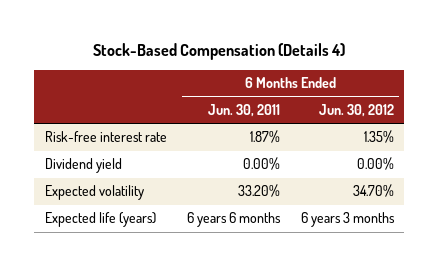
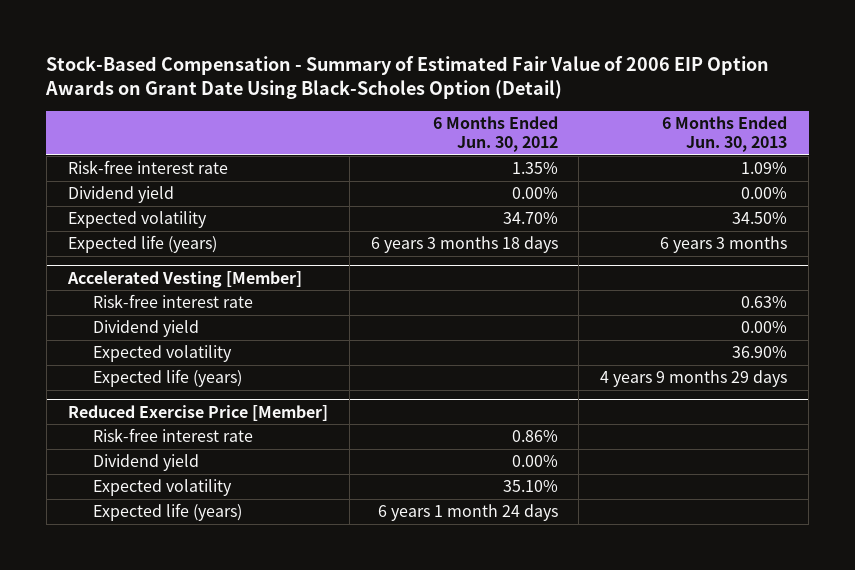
- Stock-Based Compensation (Details 4)
+ Stock-Based Compensation - Summary of Estimated Fair Value of 2006 EIP Option Awards on Grant Date Using Black-Scholes Option (Detail)
- | 6 Months Ended Jun. 30, 2011 | 6 Months Ended Jun. 30, 2012
+ | 6 Months Ended Jun. 30, 2012 | 6 Months Ended Jun. 30, 2013
- Expected life (years) | 6 years 6 months | 6 years 3 months
+ Expected life (years) | 6 years 3 months 18 days | 6 years 3 months
+ Accelerated Vesting [Member]
+ Risk-free interest rate | | 0.63%
+ Dividend yield | | 0.00%
+ Expected volatility | | 36.90%
+ Expected life (years) | | 4 years 9 months 29 days
+ Reduced Exercise Price [Member]
+ Risk-free interest rate | 0.86% |
+ Dividend yield | 0.00% |
+ Expected volatility | 35.10% |
+ Expected life (years) | 6 years 1 month 24 days |

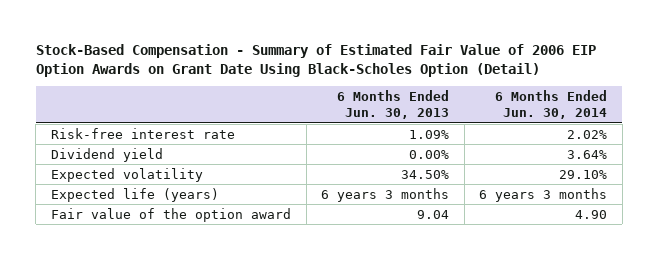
- | 6 Months Ended Jun. 30, 2012 | 6 Months Ended Jun. 30, 2013
+ | 6 Months Ended Jun. 30, 2013 | 6 Months Ended Jun. 30, 2014
- Accelerated Vesting [Member]
- Risk-free interest rate | | 0.63%
- Dividend yield | | 0.00%
- Expected volatility | | 36.90%
- Expected life (years) | | 4 years 9 months 29 days
- Reduced Exercise Price [Member]
- Risk-free interest rate | 0.86% |
- Dividend yield | 0.00% |
- Expected volatility | 35.10% |
- Expected life (years) | 6 years 1 month 24 days |
+ Fair value of the option award | 9.04 | 4.90

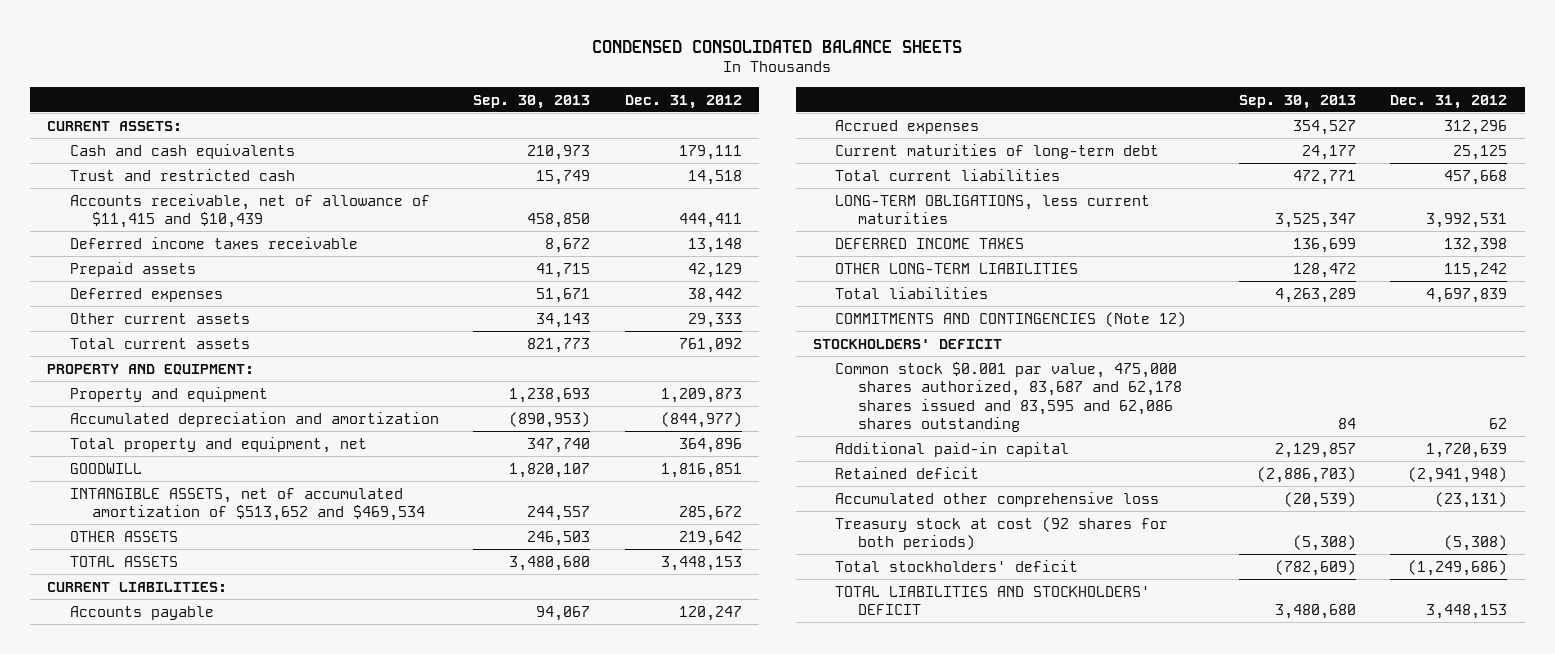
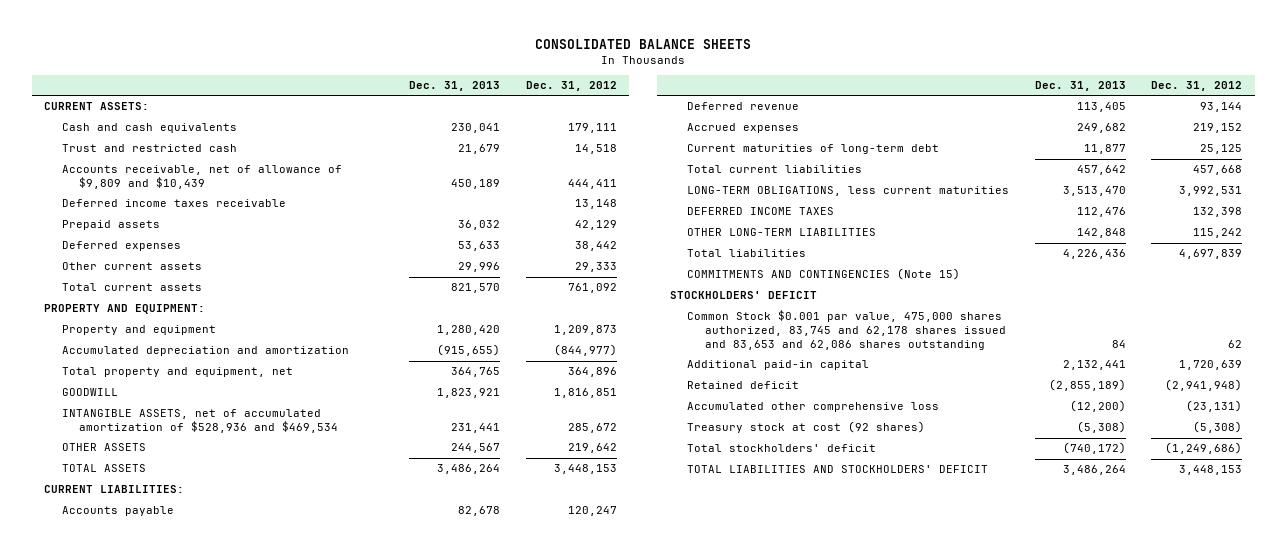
- CONDENSED CONSOLIDATED BALANCE SHEETS
+ CONSOLIDATED BALANCE SHEETS
- | Sep. 30, 2013 | Dec. 31, 2012
+ | Dec. 31, 2013 | Dec. 31, 2012
- Accounts receivable, net of allowance of $11,415 and $10,439 | 458,850 | 444,411
+ Accounts receivable, net of allowance of $9,809 and $10,439 | 450,189 | 444,411
- INTANGIBLE ASSETS, net of accumulated amortization of $513,652 and $469,534 | 244,557 | 285,672
+ INTANGIBLE ASSETS, net of accumulated amortization of $528,936 and $469,534 | 231,441 | 285,672
- Accrued expenses | 354,527 | 312,296
+ Deferred revenue | 113,405 | 93,144
+ Accrued expenses | 249,682 | 219,152
- COMMITMENTS AND CONTINGENCIES (Note 12)
+ COMMITMENTS AND CONTINGENCIES (Note 15)
- Common stock $0.001 par value, 475,000 shares authorized, 83,687 and 62,178 shares issued and 83,595 and 62,086 shares outstanding | 84 | 62
+ Common Stock $0.001 par value, 475,000 shares authorized, 83,745 and 62,178 shares issued and 83,653 and 62,086 shares outstanding | 84 | 62
- Treasury stock at cost (92 shares for both periods) | (5,308) | (5,308)
+ Treasury stock at cost (92 shares) | (5,308) | (5,308)

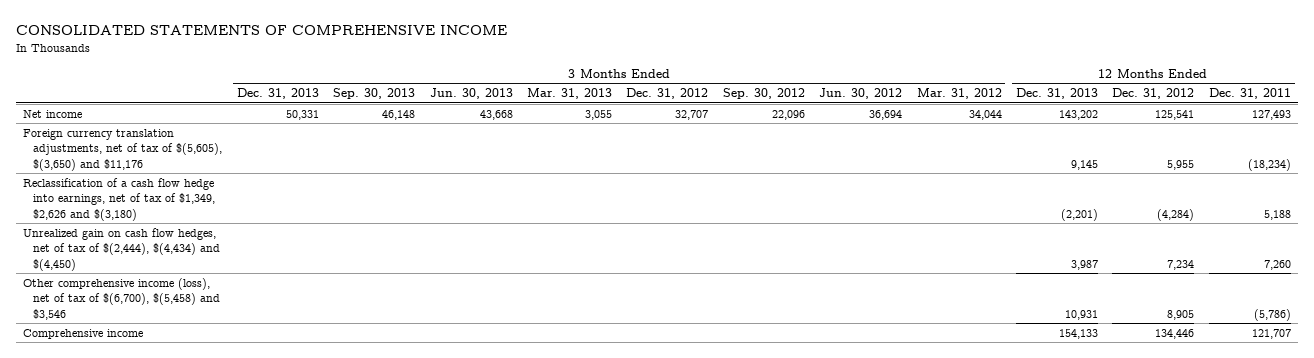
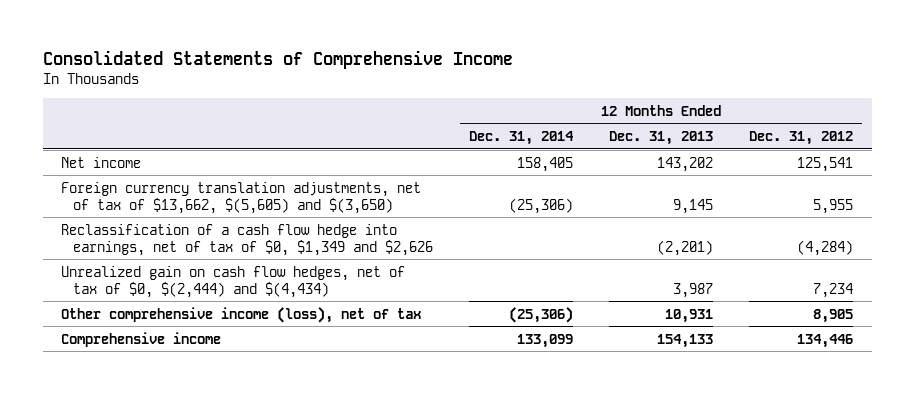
- CONSOLIDATED STATEMENTS OF COMPREHENSIVE INCOME
+ Consolidated Statements of Comprehensive Income
- | 3 Months Ended Dec. 31, 2013 | 3 Months Ended Sep. 30, 2013 | 3 Months Ended Jun. 30, 2013 | 3 Months Ended Mar. 31, 2013 | 3 Months Ended Dec. 31, 2012 | 3 Months Ended Sep. 30, 2012 | 3 Months Ended Jun. 30, 2012 | 3 Months Ended Mar. 31, 2012 | 12 Months Ended Dec. 31, 2013 | 12 Months Ended Dec. 31, 2012 | 12 Months Ended Dec. 31, 2011
+ | 12 Months Ended Dec. 31, 2014 | 12 Months Ended Dec. 31, 2013 | 12 Months Ended Dec. 31, 2012
- Foreign currency translation adjustments, net of tax of $(5,605), $(3,650) and $11,176 | | | | | | | | | 9,145 | 5,955 | (18,234)
- Reclassification of a cash flow hedge into earnings, net of tax of $1,349, $2,626 and $(3,180) | | | | | | | | | (2,201) | (4,284) | 5,188
- Unrealized gain on cash flow hedges, net of tax of $(2,444), $(4,434) and $(4,450) | | | | | | | | | 3,987 | 7,234 | 7,260
- Other comprehensive income (loss), net of tax of $(6,700), $(5,458) and $3,546 | | | | | | | | | 10,931 | 8,905 | (5,786)
+ Foreign currency translation adjustments, net of tax of $13,662, $(5,605) and $(3,650) | (25,306) | 9,145 | 5,955
+ Reclassification of a cash flow hedge into earnings, net of tax of $0, $1,349 and $2,626 | | (2,201) | (4,284)
+ Unrealized gain on cash flow hedges, net of tax of $0, $(2,444) and $(4,434) | | 3,987 | 7,234
+ Other comprehensive income (loss), net of tax | (25,306) | 10,931 | 8,905

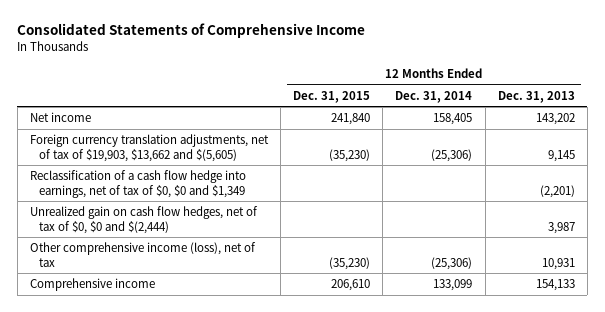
- | 12 Months Ended Dec. 31, 2014 | 12 Months Ended Dec. 31, 2013 | 12 Months Ended Dec. 31, 2012
+ | 12 Months Ended Dec. 31, 2015 | 12 Months Ended Dec. 31, 2014 | 12 Months Ended Dec. 31, 2013
- Foreign currency translation adjustments, net of tax of $13,662, $(5,605) and $(3,650) | (25,306) | 9,145 | 5,955
- Reclassification of a cash flow hedge into earnings, net of tax of $0, $1,349 and $2,626 | | (2,201) | (4,284)
- Unrealized gain on cash flow hedges, net of tax of $0, $(2,444) and $(4,434) | | 3,987 | 7,234
+ Foreign currency translation adjustments, net of tax of $19,903, $13,662 and $(5,605) | (35,230) | (25,306) | 9,145
+ Reclassification of a cash flow hedge into earnings, net of tax of $0, $0 and $1,349 | | | (2,201)
+ Unrealized gain on cash flow hedges, net of tax of $0, $0 and $(2,444) | | | 3,987

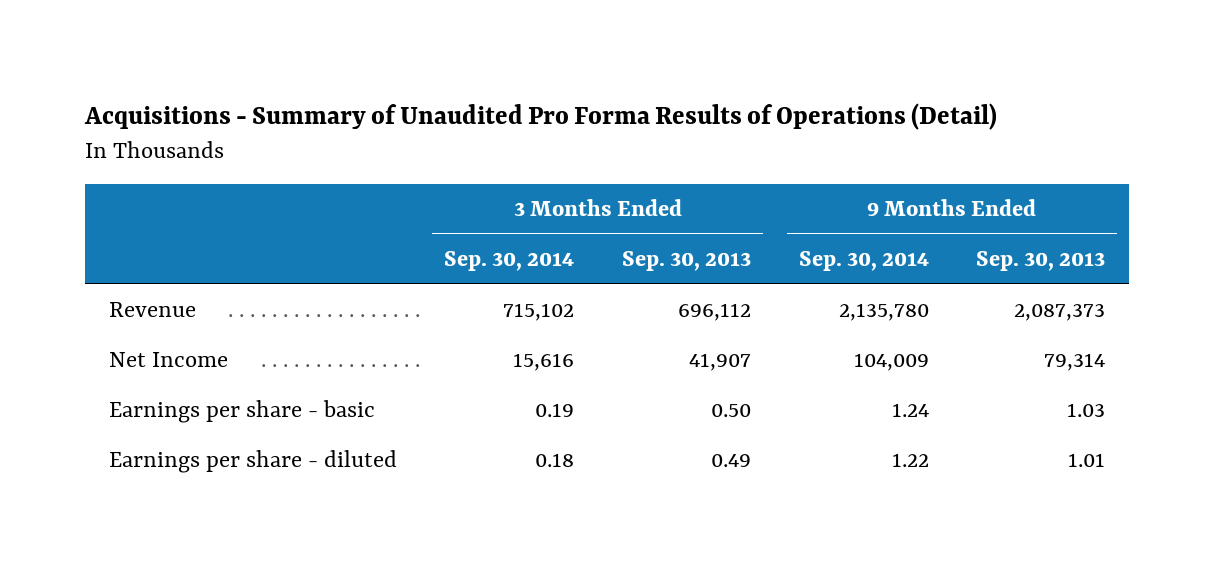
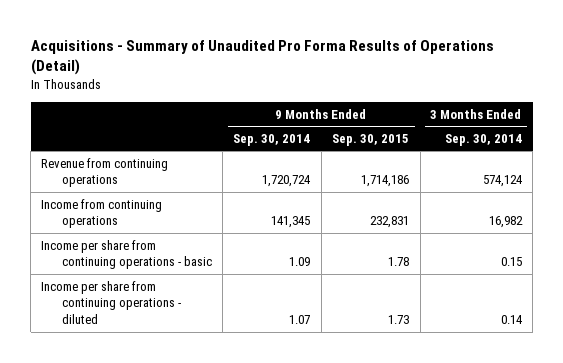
- | 3 Months Ended Sep. 30, 2014 | 3 Months Ended Sep. 30, 2013 | 9 Months Ended Sep. 30, 2014 | 9 Months Ended Sep. 30, 2013
+ | 9 Months Ended Sep. 30, 2014 | 9 Months Ended Sep. 30, 2015 | 3 Months Ended Sep. 30, 2014
- Revenue | 715,102 | 696,112 | 2,135,780 | 2,087,373
- Net Income | 15,616 | 41,907 | 104,009 | 79,314
- Earnings per share - basic | 0.19 | 0.50 | 1.24 | 1.03
- Earnings per share - diluted | 0.18 | 0.49 | 1.22 | 1.01
+ Revenue from continuing operations | 1,720,724 | 1,714,186 | 574,124
+ Income from continuing operations | 141,345 | 232,831 | 16,982
+ Income per share from continuing operations - basic | 1.09 | 1.78 | 0.15
+ Income per share from continuing operations - diluted | 1.07 | 1.73 | 0.14

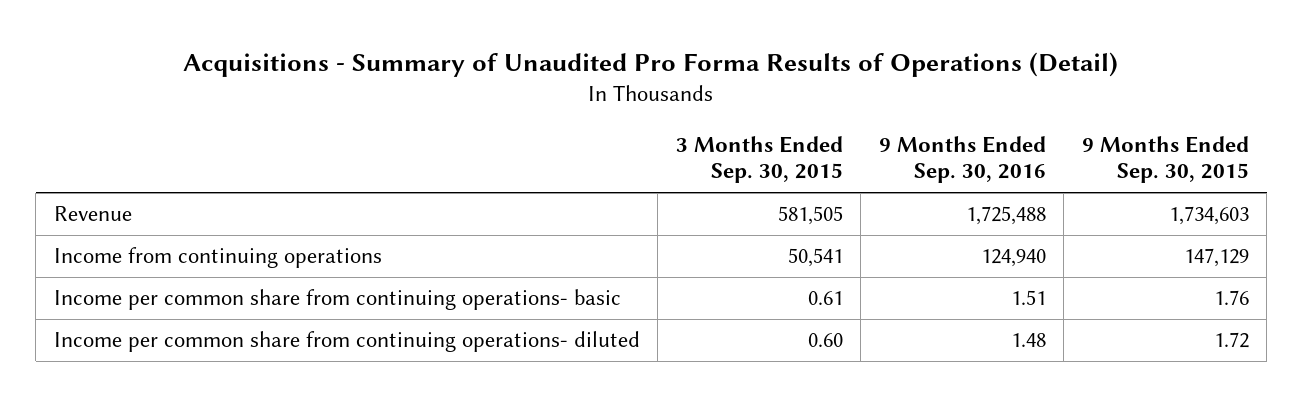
- | 9 Months Ended Sep. 30, 2014 | 9 Months Ended Sep. 30, 2015 | 3 Months Ended Sep. 30, 2014
+ | 3 Months Ended Sep. 30, 2015 | 9 Months Ended Sep. 30, 2016 | 9 Months Ended Sep. 30, 2015
- Revenue from continuing operations | 1,720,724 | 1,714,186 | 574,124
- Income from continuing operations | 141,345 | 232,831 | 16,982
- Income per share from continuing operations - basic | 1.09 | 1.78 | 0.15
- Income per share from continuing operations - diluted | 1.07 | 1.73 | 0.14
+ Revenue | 581,505 | 1,725,488 | 1,734,603
+ Income from continuing operations | 50,541 | 124,940 | 147,129
+ Income per common share from continuing operations- basic | 0.61 | 1.51 | 1.76
+ Income per common share from continuing operations- diluted | 0.60 | 1.48 | 1.72

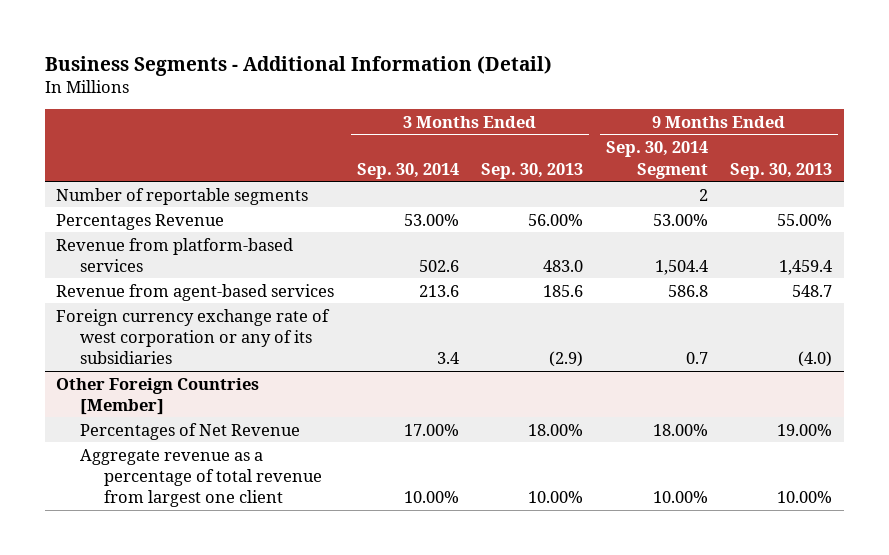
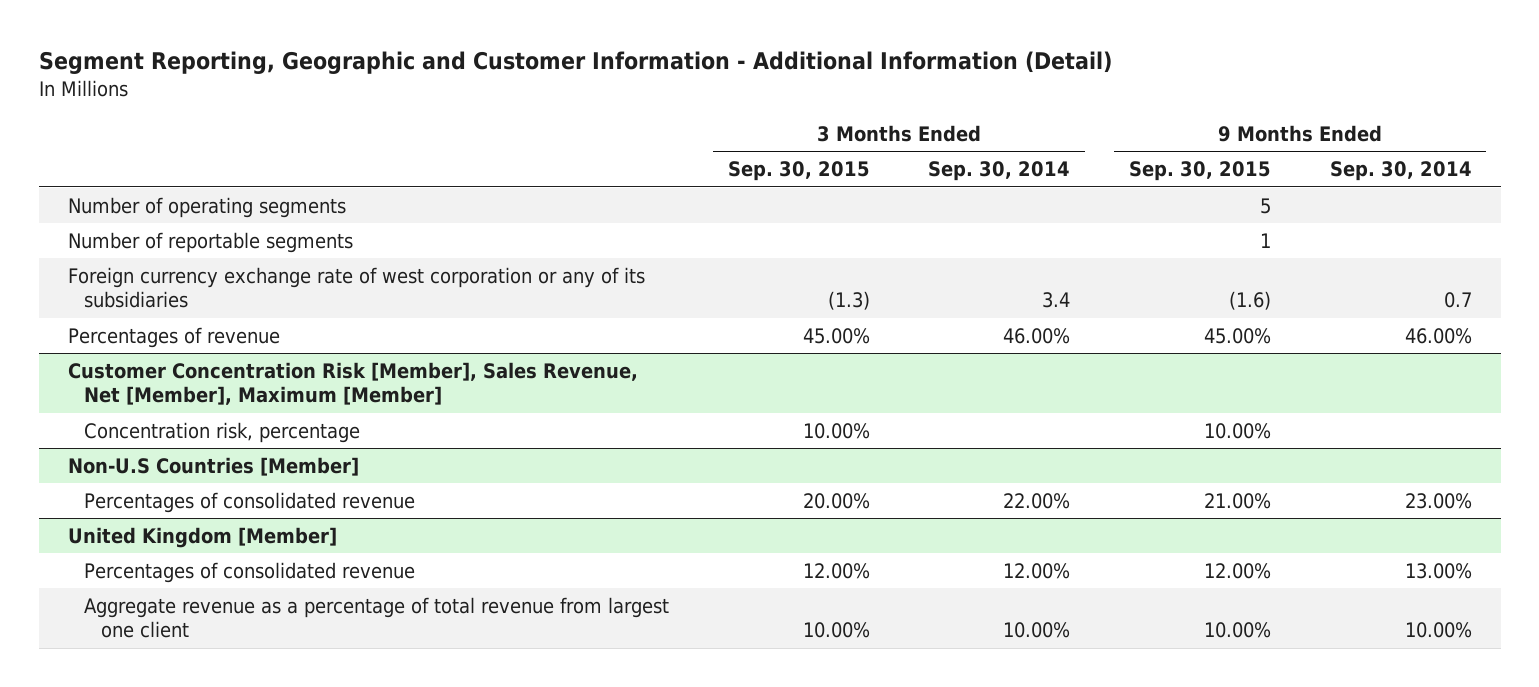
- Business Segments - Additional Information (Detail)
+ Segment Reporting, Geographic and Customer Information - Additional Information (Detail)
- | 3 Months Ended Sep. 30, 2014 | 3 Months Ended Sep. 30, 2013 | 9 Months Ended Sep. 30, 2014 Segment | 9 Months Ended Sep. 30, 2013
+ | 3 Months Ended Sep. 30, 2015 | 3 Months Ended Sep. 30, 2014 | 9 Months Ended Sep. 30, 2015 | 9 Months Ended Sep. 30, 2014
+ Number of operating segments | | | 5 |
- Percentages Revenue | 53.00% | 56.00% | 53.00% | 55.00%
- Revenue from platform-based services | 502.6 | 483.0 | 1,504.4 | 1,459.4
- Revenue from agent-based services | 213.6 | 185.6 | 586.8 | 548.7
- Other Foreign Countries [Member]
- Percentages of Net Revenue | 17.00% | 18.00% | 18.00% | 19.00%
+ Percentages of revenue | 45.00% | 46.00% | 45.00% | 46.00%
+ Customer Concentration Risk [Member], Sales Revenue, Net [Member], Maximum [Member]
+ Concentration risk, percentage | 10.00% | | 10.00% |
+ Non-U.S Countries [Member]
+ Percentages of consolidated revenue | 20.00% | 22.00% | 21.00% | 23.00%
+ United Kingdom [Member]
+ Percentages of consolidated revenue | 12.00% | 12.00% | 12.00% | 13.00%

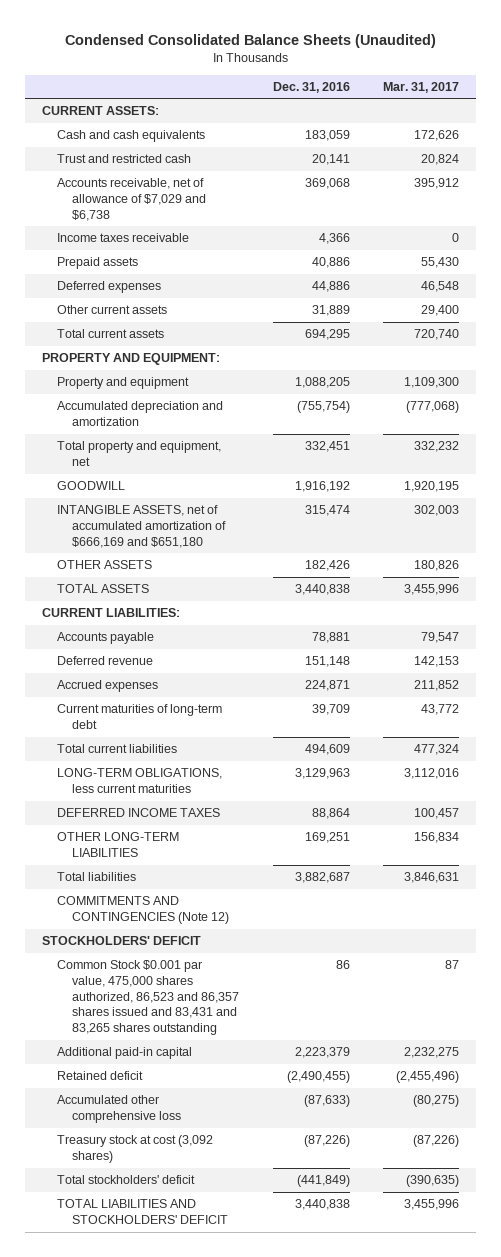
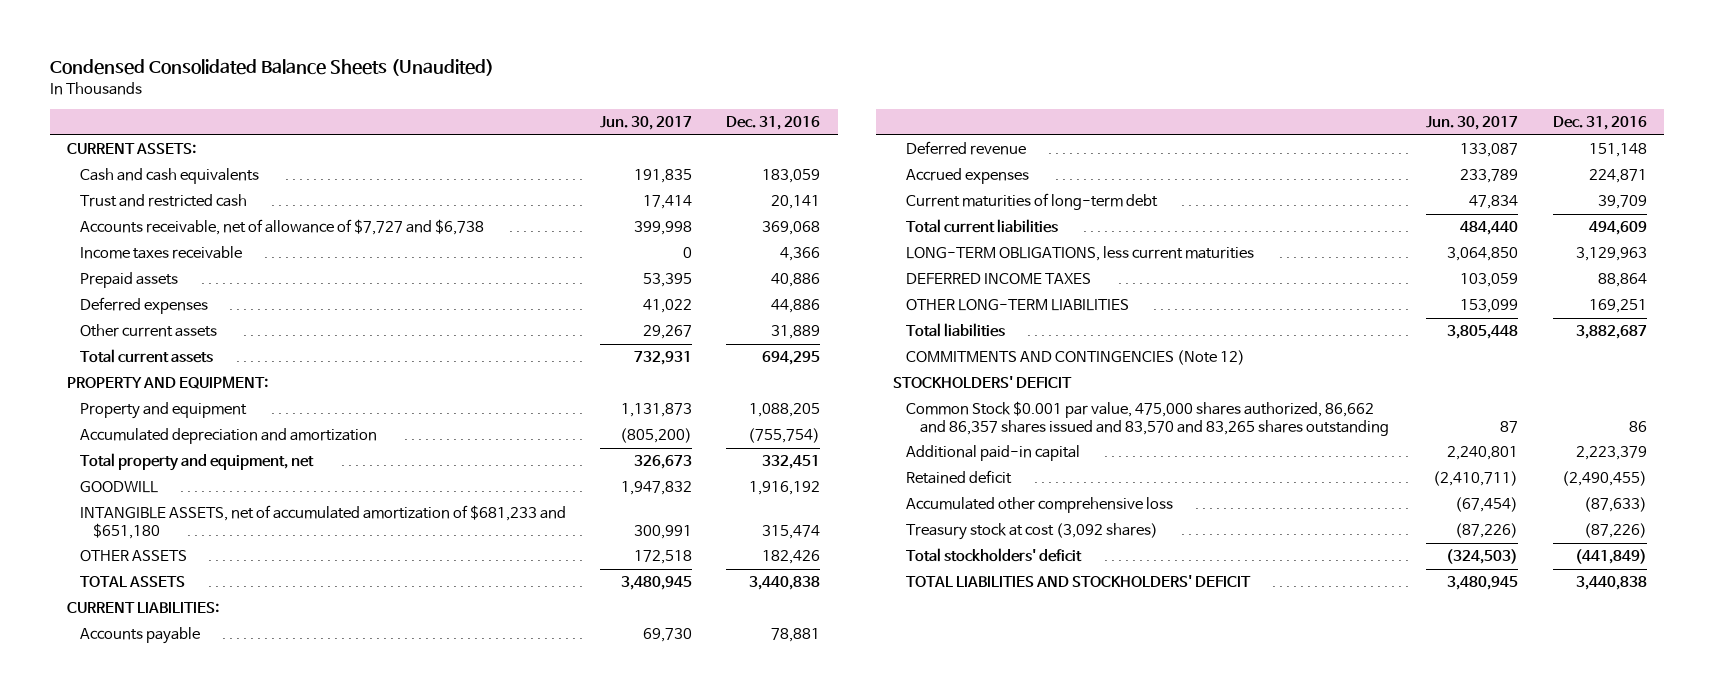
- | Dec. 31, 2016 | Mar. 31, 2017
+ | Jun. 30, 2017 | Dec. 31, 2016
- Accounts receivable, net of allowance of $7,029 and $6,738 | 369,068 | 395,912
+ Accounts receivable, net of allowance of $7,727 and $6,738 | 399,998 | 369,068
- INTANGIBLE ASSETS, net of accumulated amortization of $666,169 and $651,180 | 315,474 | 302,003
+ INTANGIBLE ASSETS, net of accumulated amortization of $681,233 and $651,180 | 300,991 | 315,474
- Common Stock $0.001 par value, 475,000 shares authorized, 86,523 and 86,357 shares issued and 83,431 and 83,265 shares outstanding | 86 | 87
+ Common Stock $0.001 par value, 475,000 shares authorized, 86,662 and 86,357 shares issued and 83,570 and 83,265 shares outstanding | 87 | 86

